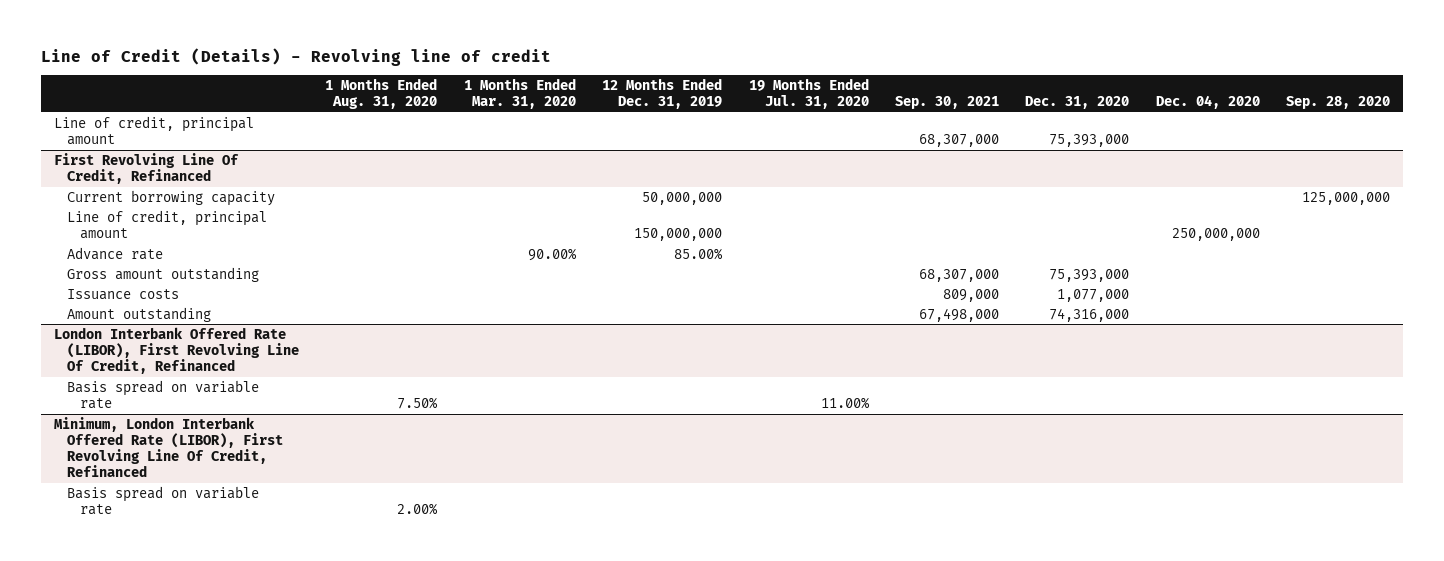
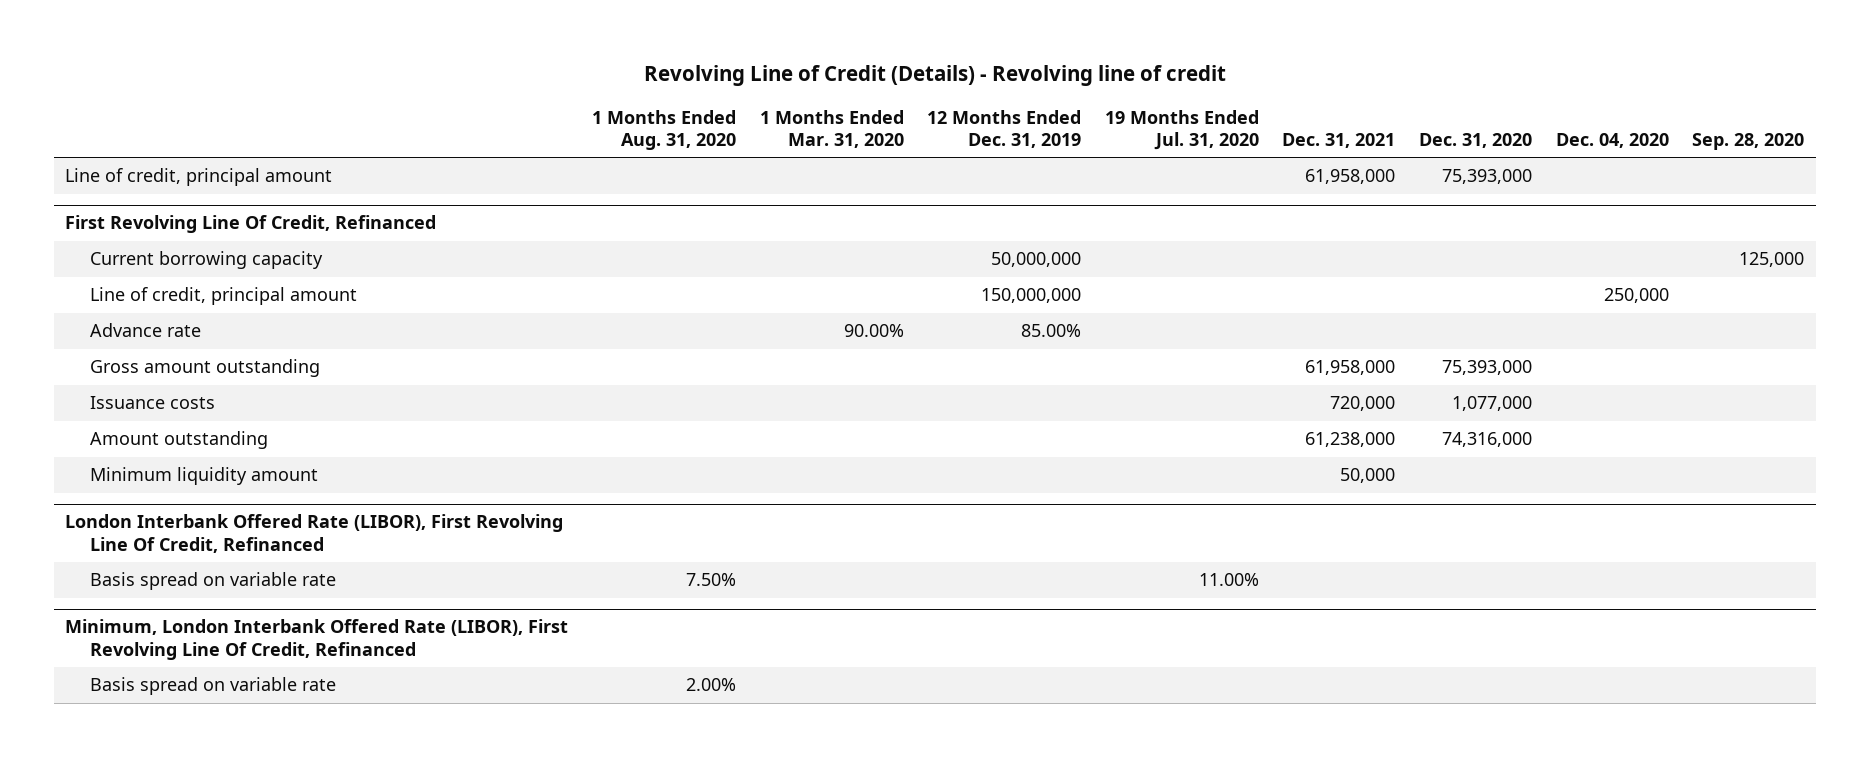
- Line of Credit (Details) - Revolving line of credit
+ Revolving Line of Credit (Details) - Revolving line of credit
- | 1 Months Ended Aug. 31, 2020 | 1 Months Ended Mar. 31, 2020 | 12 Months Ended Dec. 31, 2019 | 19 Months Ended Jul. 31, 2020 | Sep. 30, 2021 | Dec. 31, 2020 | Dec. 04, 2020 | Sep. 28, 2020
+ | 1 Months Ended Aug. 31, 2020 | 1 Months Ended Mar. 31, 2020 | 12 Months Ended Dec. 31, 2019 | 19 Months Ended Jul. 31, 2020 | Dec. 31, 2021 | Dec. 31, 2020 | Dec. 04, 2020 | Sep. 28, 2020
@ First Revolving Line Of Credit, Refinanced
- Current borrowing capacity | | | 50,000,000 | | | | | 125,000,000
- Line of credit, principal amount | | | 150,000,000 | | | | 250,000,000 |
+ Current borrowing capacity | | | 50,000,000 | | | | | 125,000
+ Line of credit, principal amount | | | 150,000,000 | | | | 250,000 |
+ Minimum liquidity amount | | | | | 50,000 | | |

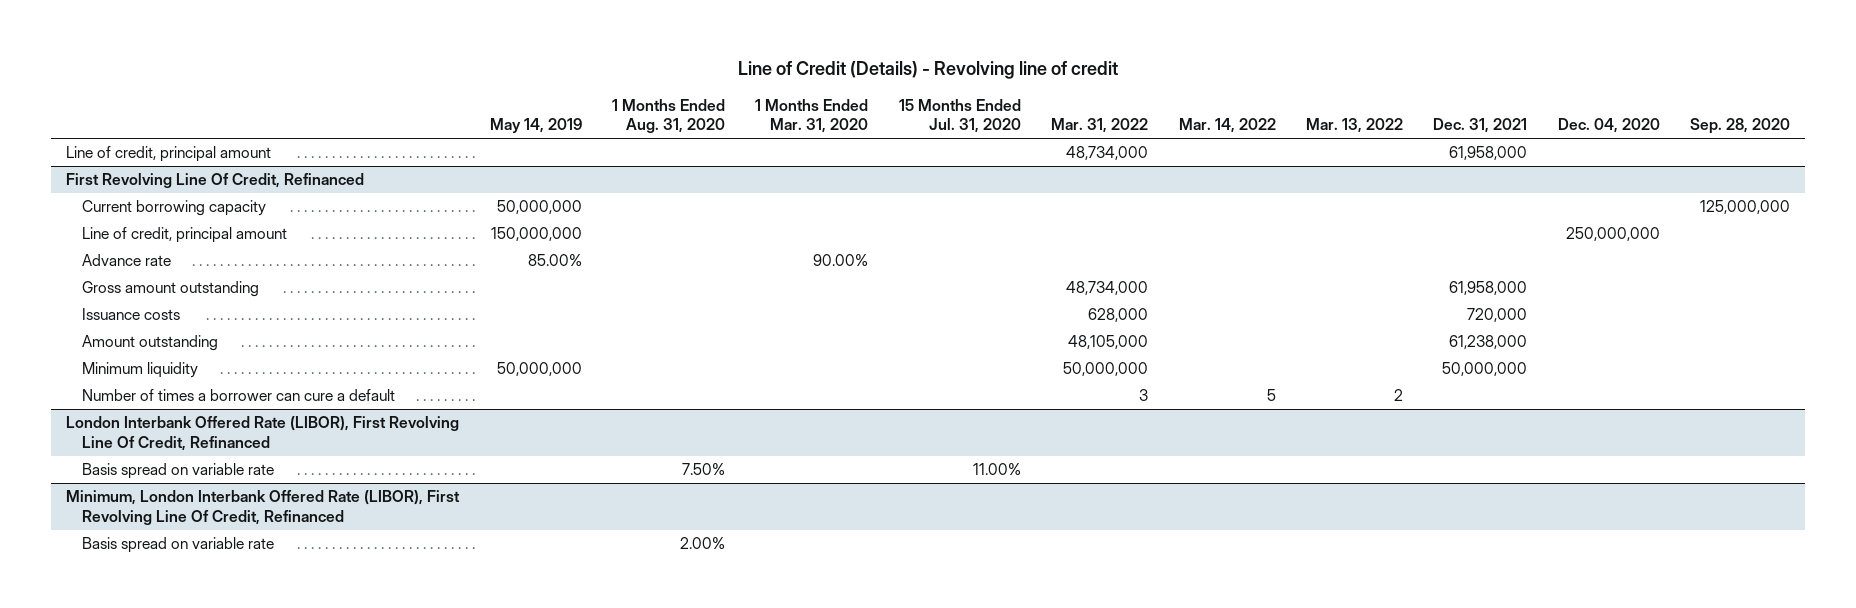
- Revolving Line of Credit (Details) - Revolving line of credit
+ Line of Credit (Details) - Revolving line of credit
- | 1 Months Ended Aug. 31, 2020 | 1 Months Ended Mar. 31, 2020 | 12 Months Ended Dec. 31, 2019 | 19 Months Ended Jul. 31, 2020 | Dec. 31, 2021 | Dec. 31, 2020 | Dec. 04, 2020 | Sep. 28, 2020
+ | May 14, 2019 | 1 Months Ended Aug. 31, 2020 | 1 Months Ended Mar. 31, 2020 | 15 Months Ended Jul. 31, 2020 | Mar. 31, 2022 | Mar. 14, 2022 | Mar. 13, 2022 | Dec. 31, 2021 | Dec. 04, 2020 | Sep. 28, 2020
@ First Revolving Line Of Credit, Refinanced
- Current borrowing capacity | | | 50,000,000 | | | | | 125,000
- Line of credit, principal amount | | | 150,000,000 | | | | 250,000 |
+ Current borrowing capacity | 50,000,000 | | | | | | | | | 125,000,000
+ Line of credit, principal amount | 150,000,000 | | | | | | | | 250,000,000 |
- Minimum liquidity amount | | | | | 50,000 | | |
+ Minimum liquidity | 50,000,000 | | | | 50,000,000 | | | 50,000,000 | |
+ Number of times a borrower can cure a default | | | | | 3 | 5 | 2 | | |

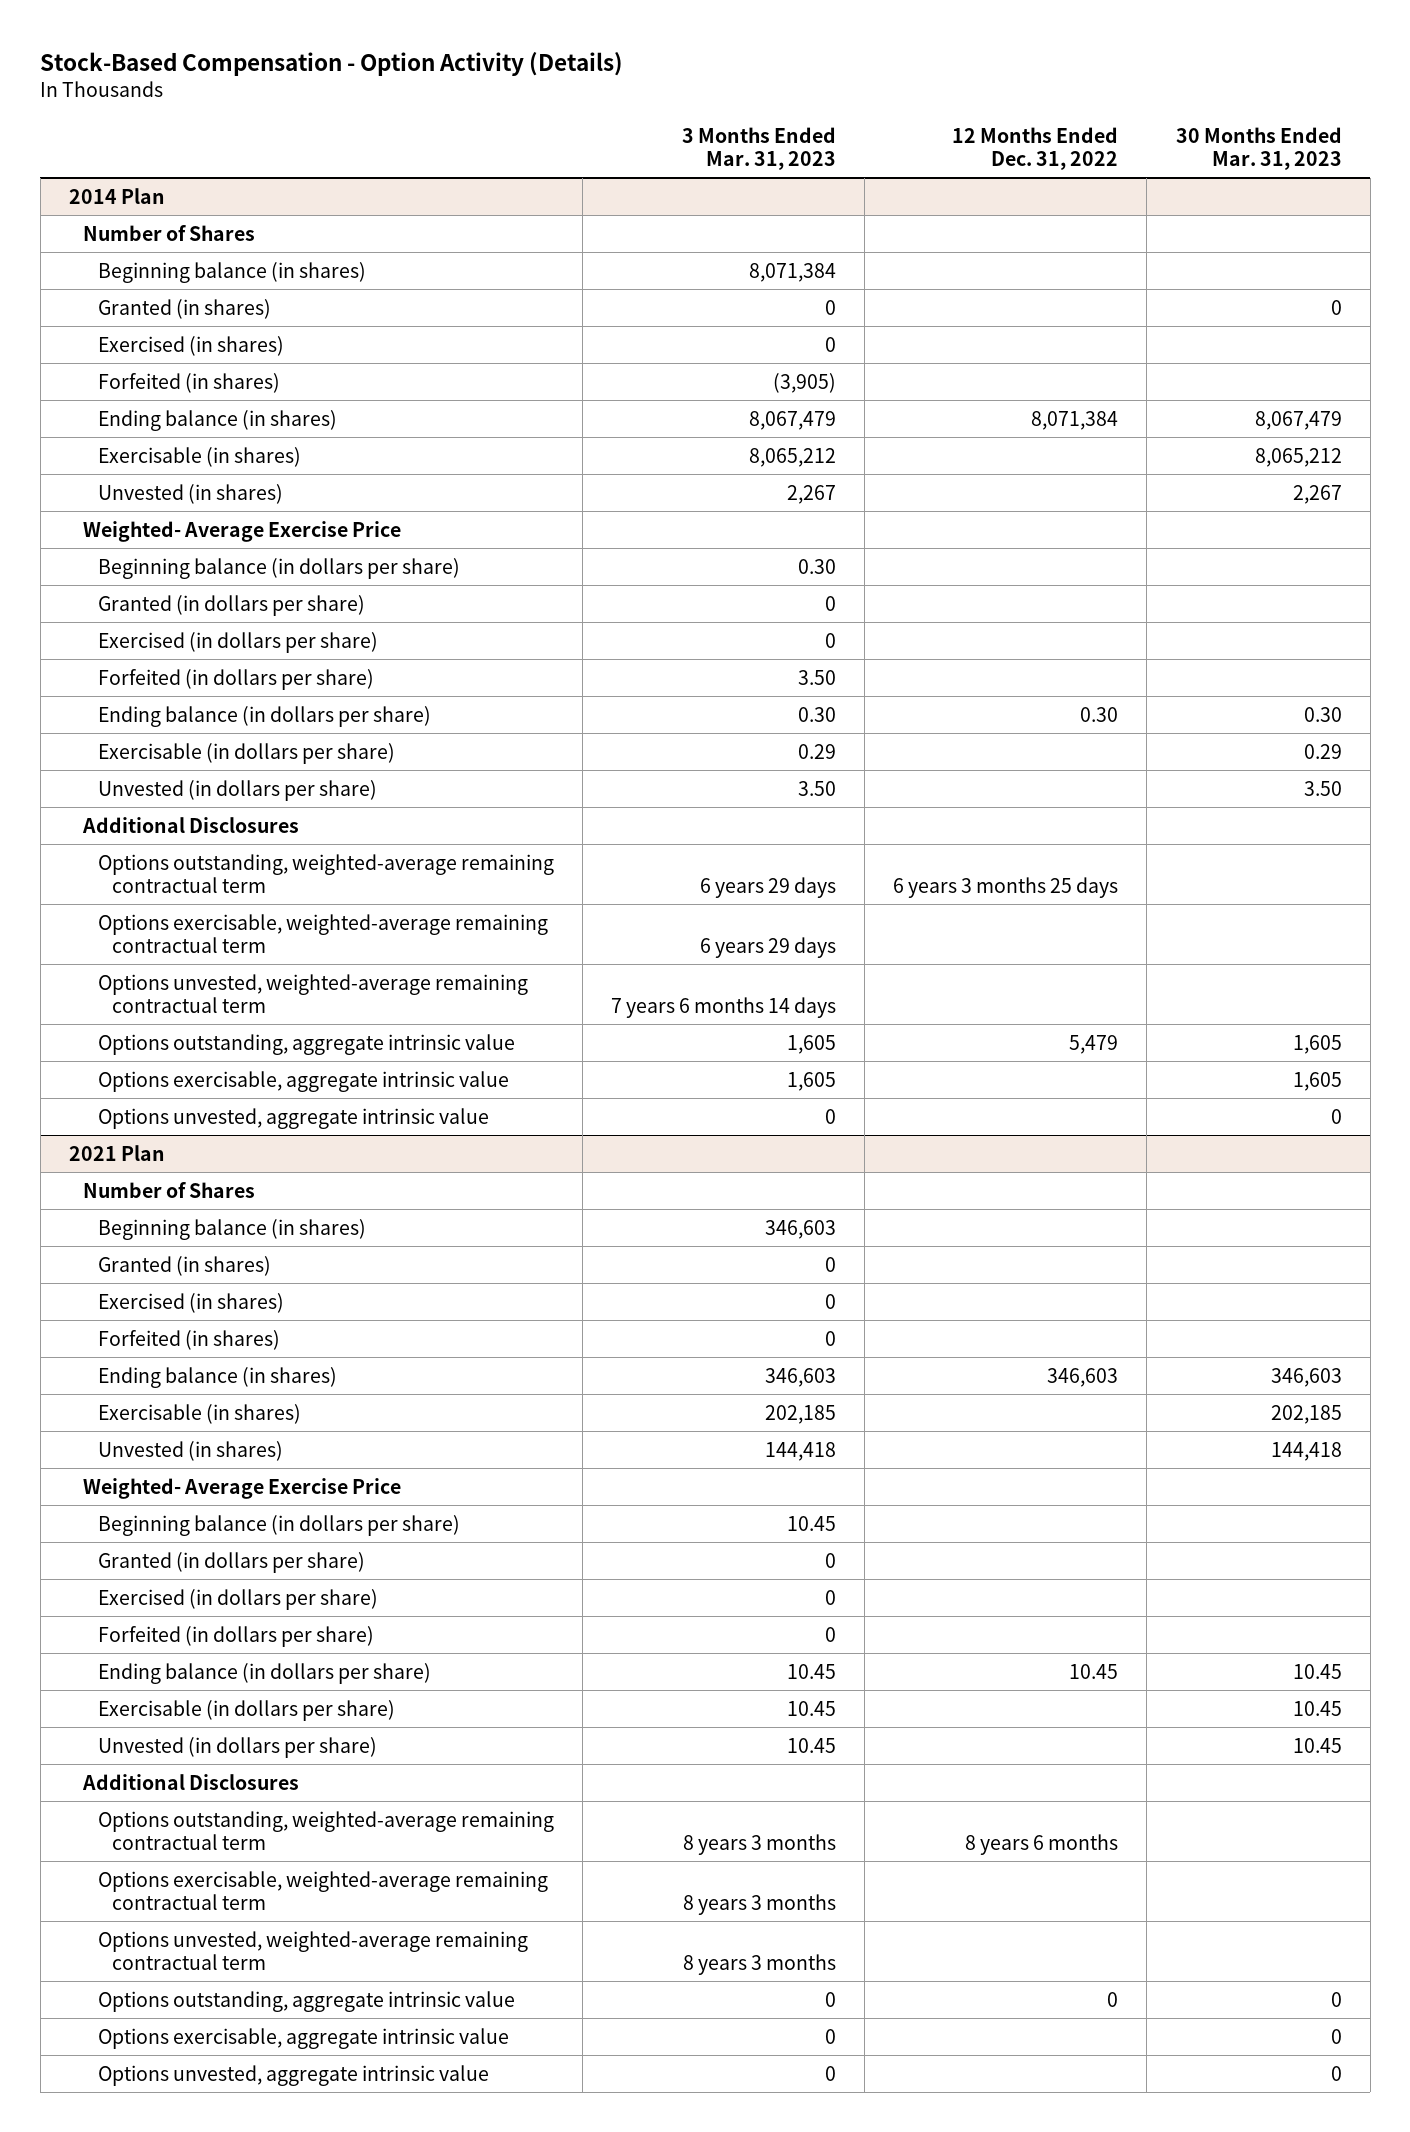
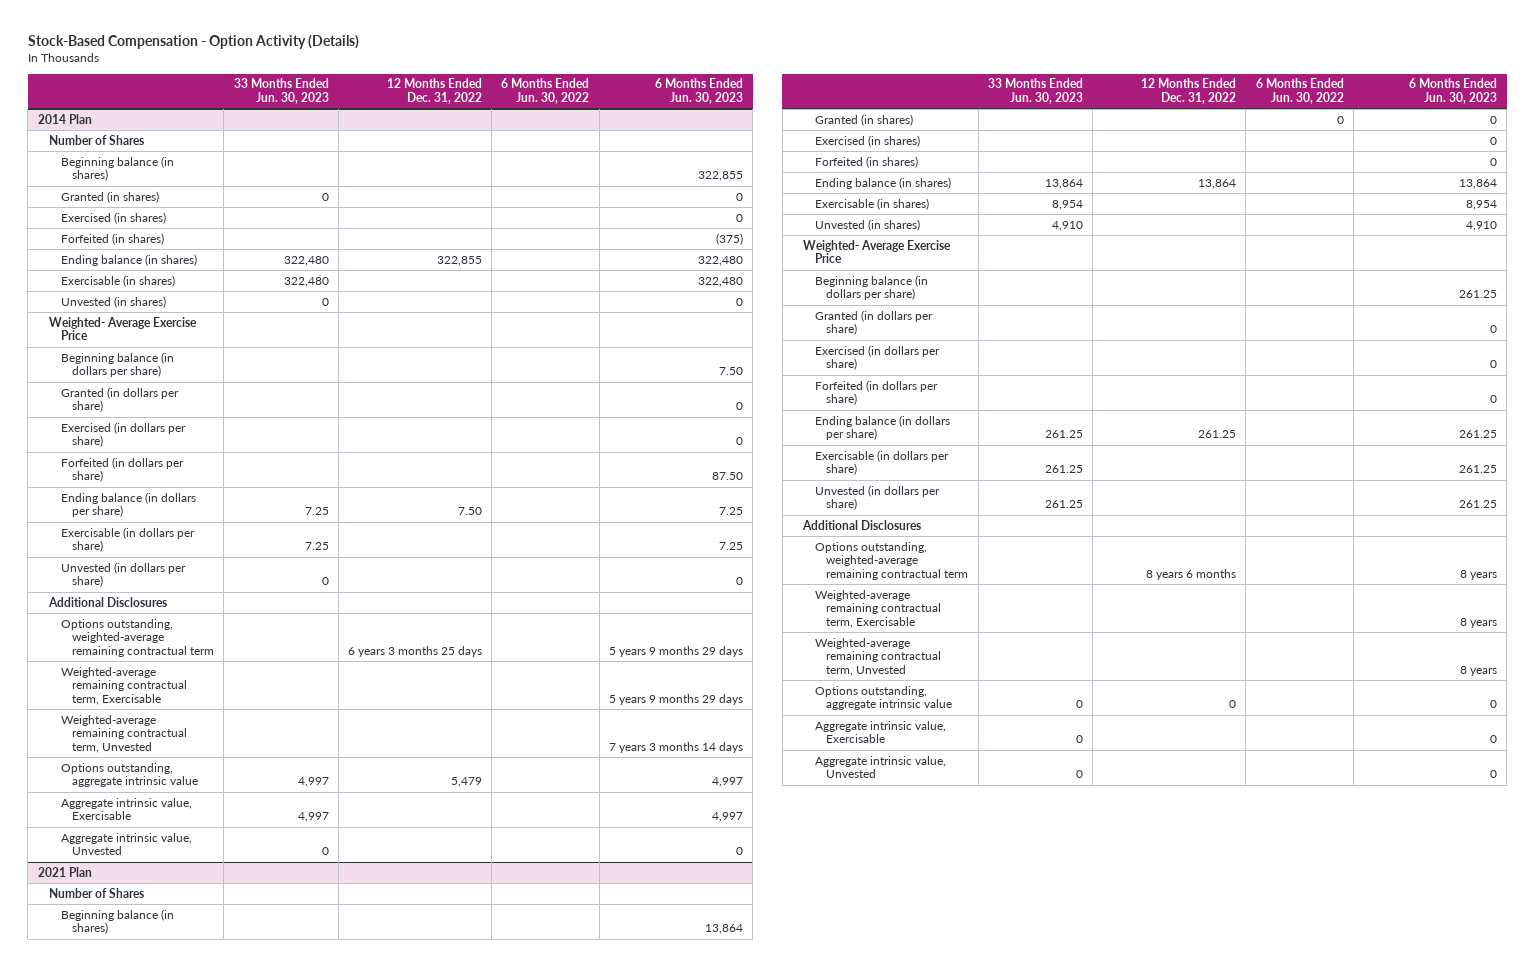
- | 3 Months Ended Mar. 31, 2023 | 12 Months Ended Dec. 31, 2022 | 30 Months Ended Mar. 31, 2023
+ | 33 Months Ended Jun. 30, 2023 | 12 Months Ended Dec. 31, 2022 | 6 Months Ended Jun. 30, 2022 | 6 Months Ended Jun. 30, 2023
@ 2014 Plan
- Ending balance (in shares) | 8,067,479 | 8,071,384 | 8,067,479
+ Ending balance (in shares) | 322,480 | 322,855 | | 322,480
- Ending balance (in dollars per share) | 0.30 | 0.30 | 0.30
+ Ending balance (in dollars per share) | 7.25 | 7.50 | | 7.25
- Options exercisable, weighted-average remaining contractual term | 6 years 29 days | |
- Options unvested, weighted-average remaining contractual term | 7 years 6 months 14 days | |
+ Weighted-average remaining contractual term, Exercisable | | | | 5 years 9 months 29 days
+ Weighted-average remaining contractual term, Unvested | | | | 7 years 3 months 14 days
- Options exercisable, aggregate intrinsic value | 1,605 | | 1,605
- Options unvested, aggregate intrinsic value | 0 | | 0
+ Aggregate intrinsic value, Exercisable | 4,997 | | | 4,997
+ Aggregate intrinsic value, Unvested | 0 | | | 0
@ 2021 Plan
- Ending balance (in shares) | 346,603 | 346,603 | 346,603
+ Ending balance (in shares) | 13,864 | 13,864 | | 13,864
- Ending balance (in dollars per share) | 10.45 | 10.45 | 10.45
+ Ending balance (in dollars per share) | 261.25 | 261.25 | | 261.25
- Options exercisable, weighted-average remaining contractual term | 8 years 3 months | |
- Options unvested, weighted-average remaining contractual term | 8 years 3 months | |
+ Weighted-average remaining contractual term, Exercisable | | | | 8 years
+ Weighted-average remaining contractual term, Unvested | | | | 8 years
- Options exercisable, aggregate intrinsic value | 0 | | 0
- Options unvested, aggregate intrinsic value | 0 | | 0
+ Aggregate intrinsic value, Exercisable | 0 | | | 0
+ Aggregate intrinsic value, Unvested | 0 | | | 0

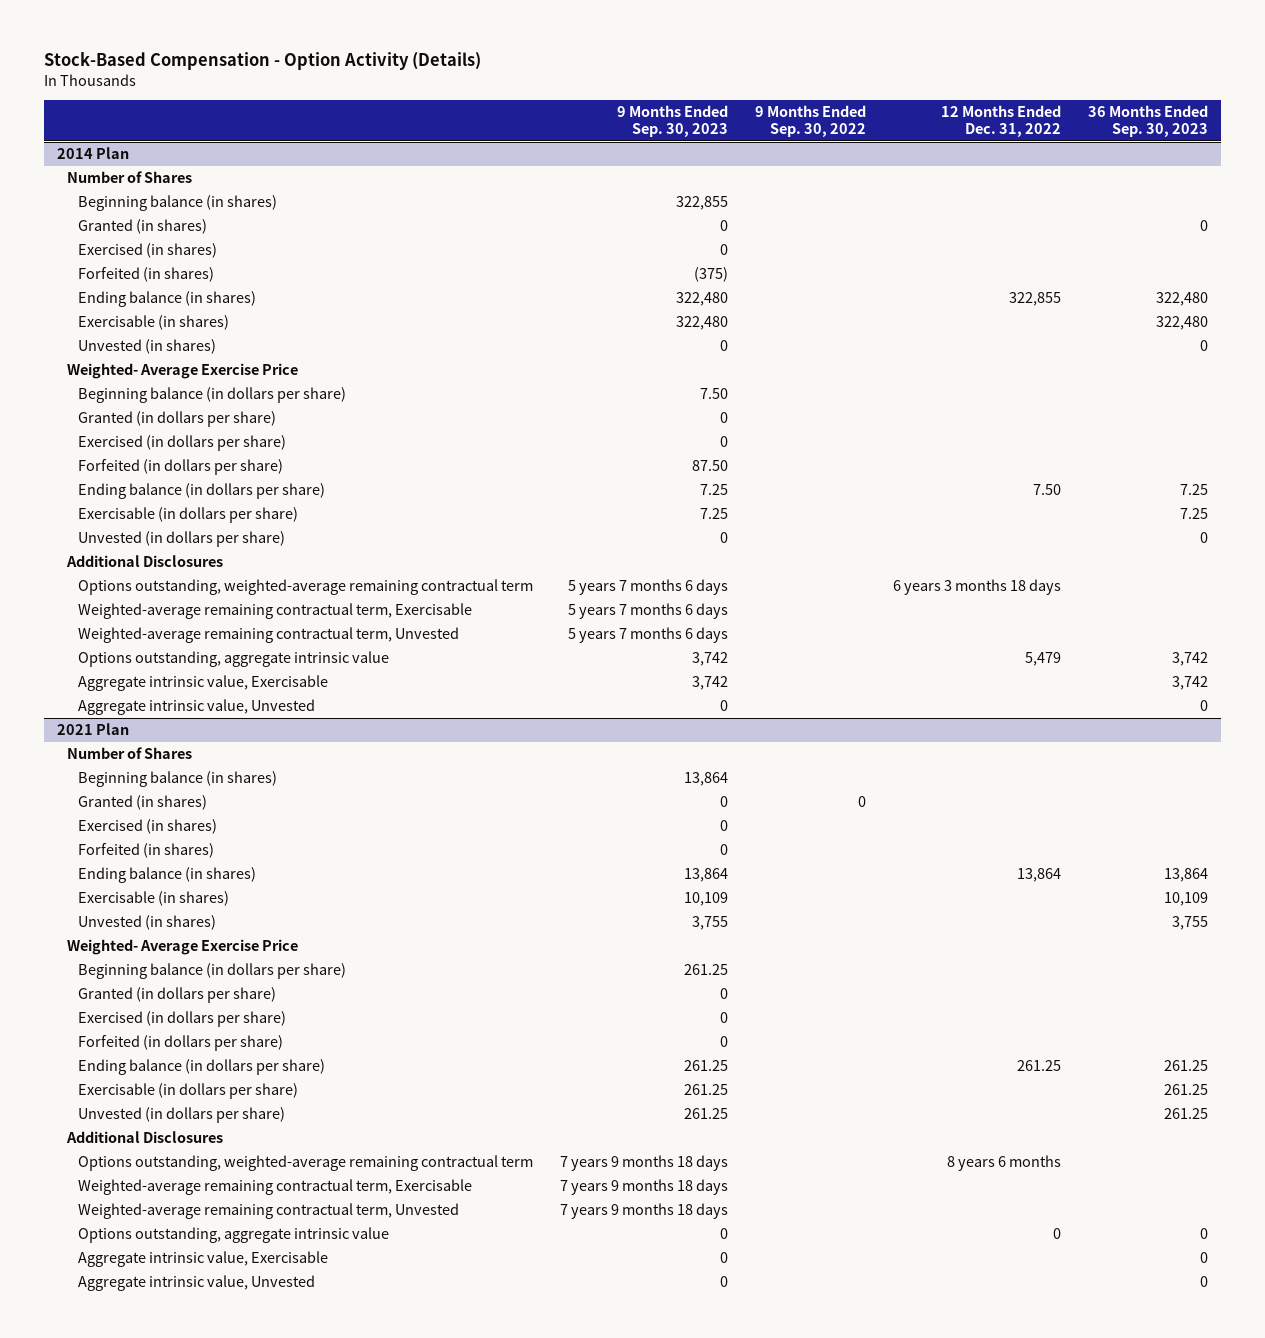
- | 33 Months Ended Jun. 30, 2023 | 12 Months Ended Dec. 31, 2022 | 6 Months Ended Jun. 30, 2022 | 6 Months Ended Jun. 30, 2023
+ | 9 Months Ended Sep. 30, 2023 | 9 Months Ended Sep. 30, 2022 | 12 Months Ended Dec. 31, 2022 | 36 Months Ended Sep. 30, 2023
@ 2014 Plan
- Options outstanding, weighted-average remaining contractual term | | 6 years 3 months 25 days | | 5 years 9 months 29 days
+ Options outstanding, weighted-average remaining contractual term | 5 years 7 months 6 days | | 6 years 3 months 18 days |

